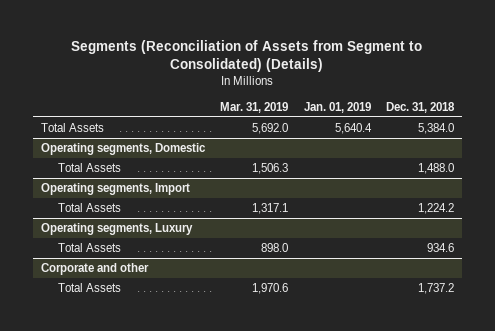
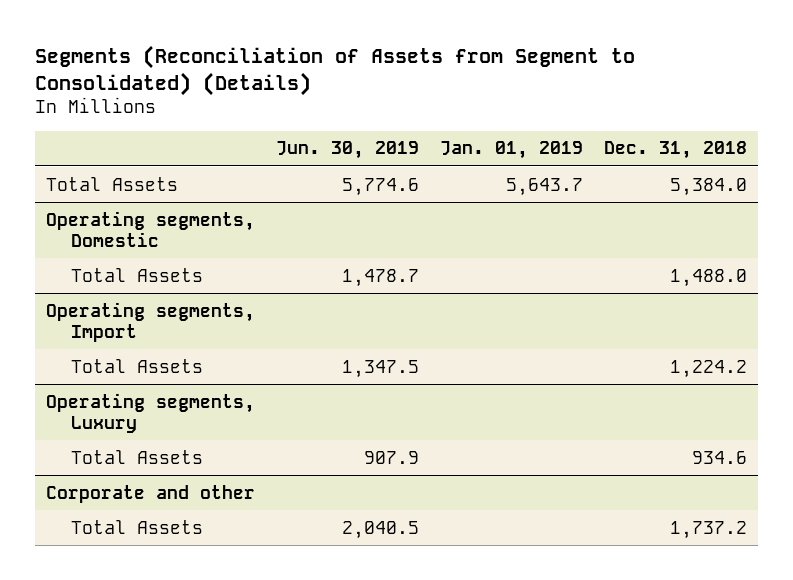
- | Mar. 31, 2019 | Jan. 01, 2019 | Dec. 31, 2018
+ | Jun. 30, 2019 | Jan. 01, 2019 | Dec. 31, 2018
- Total Assets | 5,692.0 | 5,640.4 | 5,384.0
+ Total Assets | 5,774.6 | 5,643.7 | 5,384.0

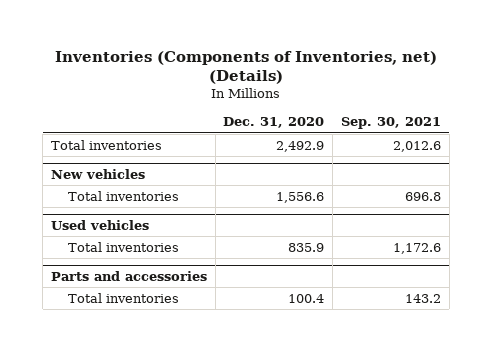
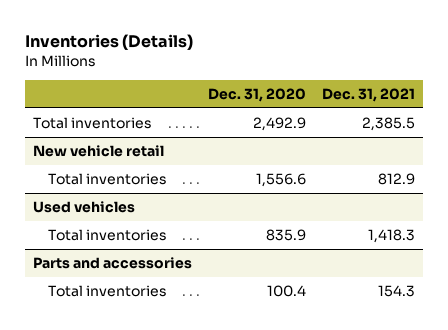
- Inventories (Components of Inventories, net) (Details)
+ Inventories (Details)
- | Dec. 31, 2020 | Sep. 30, 2021
+ | Dec. 31, 2020 | Dec. 31, 2021
- New vehicles
+ New vehicle retail

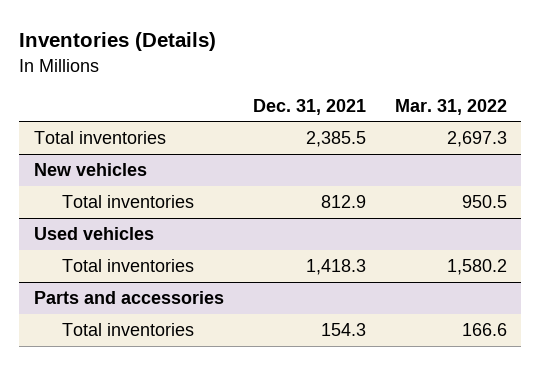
- | Dec. 31, 2020 | Dec. 31, 2021
+ | Dec. 31, 2021 | Mar. 31, 2022
- New vehicle retail
+ New vehicles

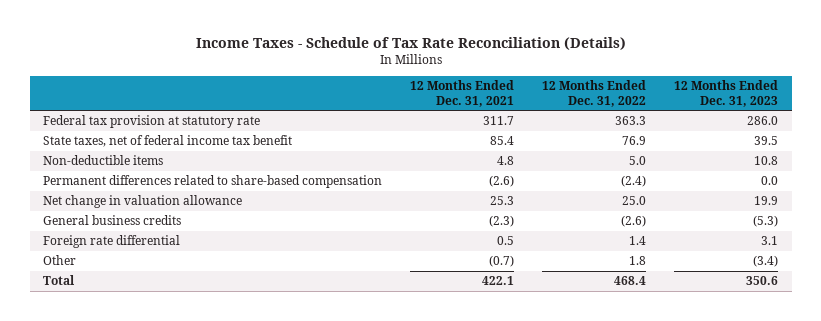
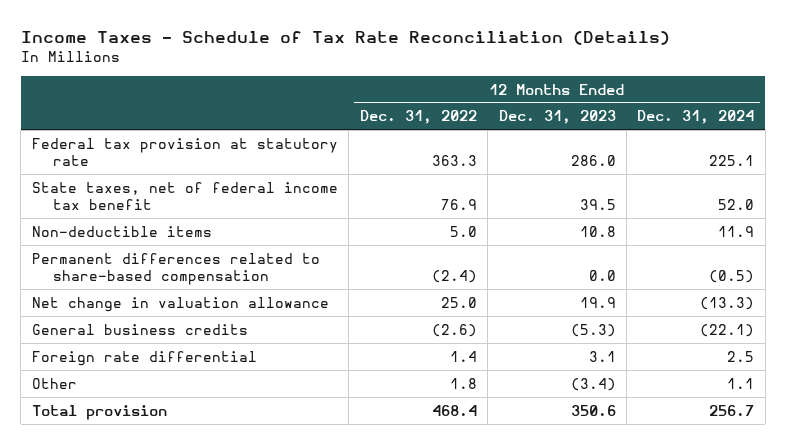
- | 12 Months Ended Dec. 31, 2021 | 12 Months Ended Dec. 31, 2022 | 12 Months Ended Dec. 31, 2023
+ | 12 Months Ended Dec. 31, 2022 | 12 Months Ended Dec. 31, 2023 | 12 Months Ended Dec. 31, 2024
- Total | 422.1 | 468.4 | 350.6
+ Total provision | 468.4 | 350.6 | 256.7

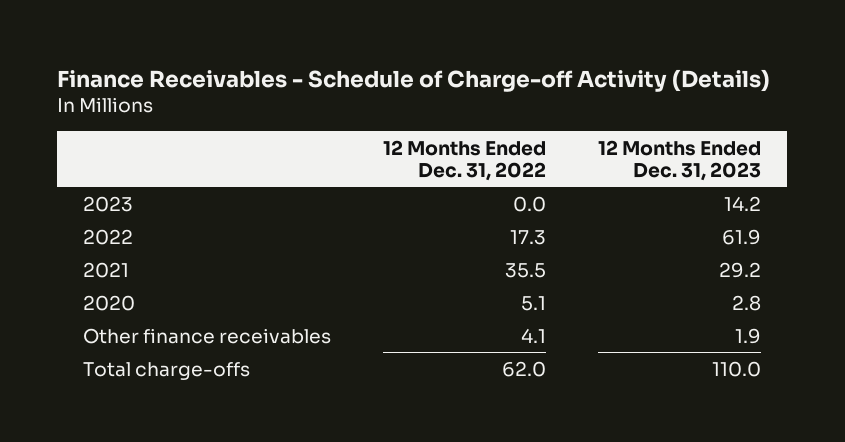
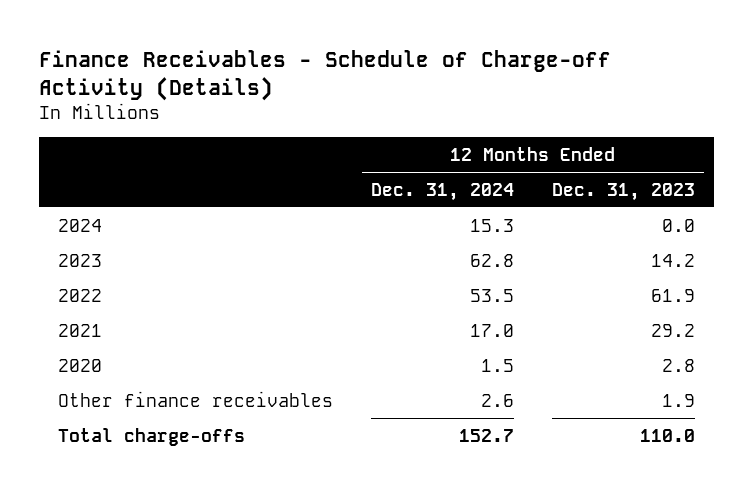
- | 12 Months Ended Dec. 31, 2022 | 12 Months Ended Dec. 31, 2023
+ | 12 Months Ended Dec. 31, 2024 | 12 Months Ended Dec. 31, 2023
+ 2024 | 15.3 | 0.0

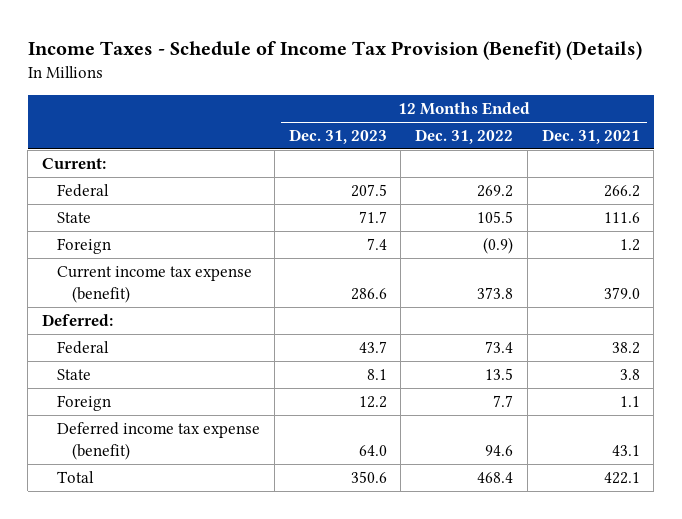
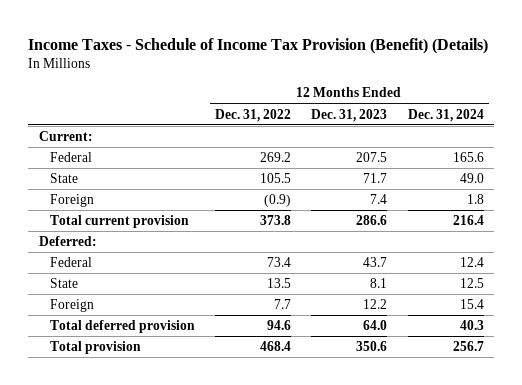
- | 12 Months Ended Dec. 31, 2023 | 12 Months Ended Dec. 31, 2022 | 12 Months Ended Dec. 31, 2021
+ | 12 Months Ended Dec. 31, 2022 | 12 Months Ended Dec. 31, 2023 | 12 Months Ended Dec. 31, 2024
- Current income tax expense (benefit) | 286.6 | 373.8 | 379.0
+ Total current provision | 373.8 | 286.6 | 216.4
- Deferred income tax expense (benefit) | 64.0 | 94.6 | 43.1
- Total | 350.6 | 468.4 | 422.1
+ Total deferred provision | 94.6 | 64.0 | 40.3
+ Total provision | 468.4 | 350.6 | 256.7

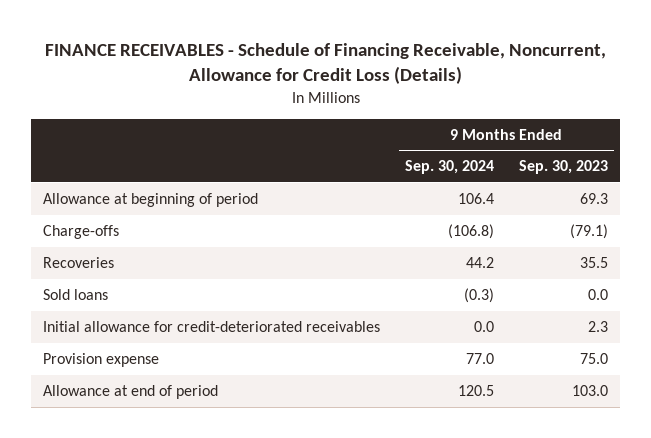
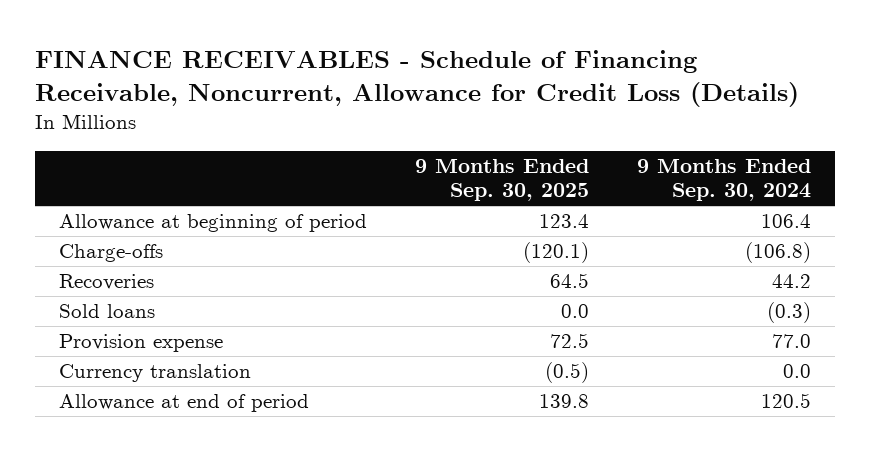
- | 9 Months Ended Sep. 30, 2024 | 9 Months Ended Sep. 30, 2023
+ | 9 Months Ended Sep. 30, 2025 | 9 Months Ended Sep. 30, 2024
- Initial allowance for credit-deteriorated receivables | 0.0 | 2.3
+ Currency translation | (0.5) | 0.0

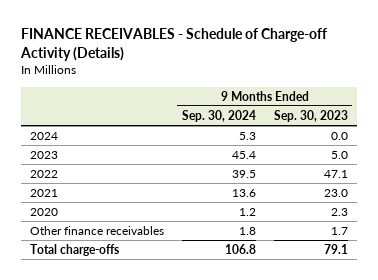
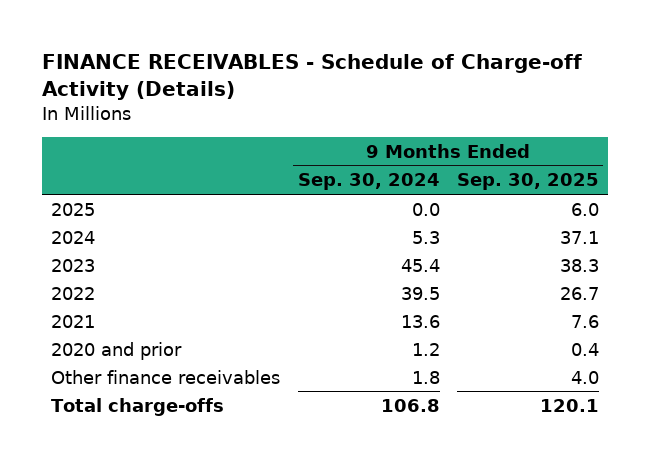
- | 9 Months Ended Sep. 30, 2024 | 9 Months Ended Sep. 30, 2023
+ | 9 Months Ended Sep. 30, 2024 | 9 Months Ended Sep. 30, 2025
+ 2025 | 0.0 | 6.0
- 2020 | 1.2 | 2.3
+ 2020 and prior | 1.2 | 0.4

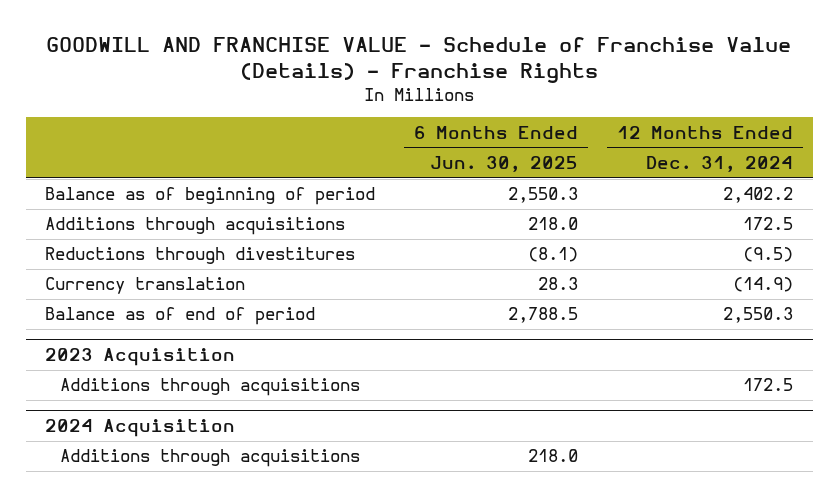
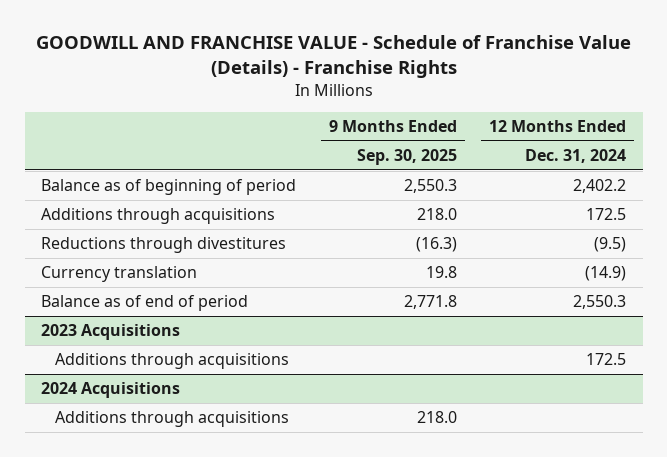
- | 6 Months Ended Jun. 30, 2025 | 12 Months Ended Dec. 31, 2024
+ | 9 Months Ended Sep. 30, 2025 | 12 Months Ended Dec. 31, 2024
- 2023 Acquisition
+ 2023 Acquisitions
- 2024 Acquisition
+ 2024 Acquisitions

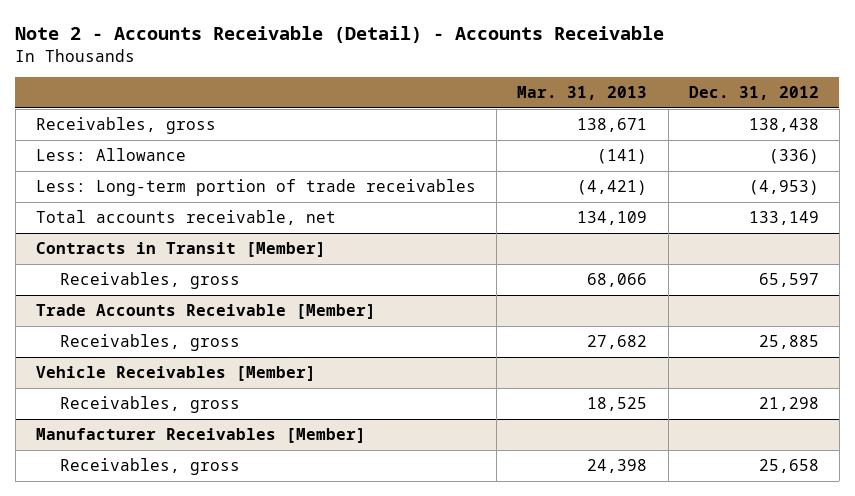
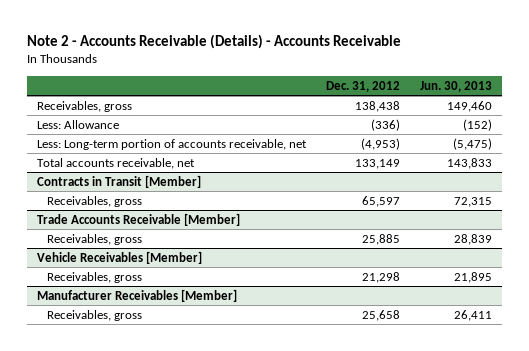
- Note 2 - Accounts Receivable (Detail) - Accounts Receivable
+ Note 2 - Accounts Receivable (Details) - Accounts Receivable
- | Mar. 31, 2013 | Dec. 31, 2012
+ | Dec. 31, 2012 | Jun. 30, 2013
- Less: Long-term portion of trade receivables | (4,421) | (4,953)
+ Less: Long-term portion of accounts receivable, net | (4,953) | (5,475)

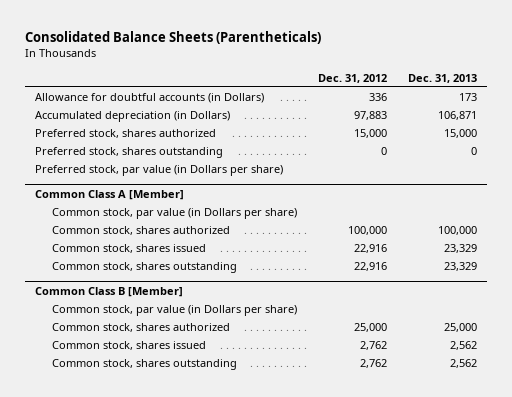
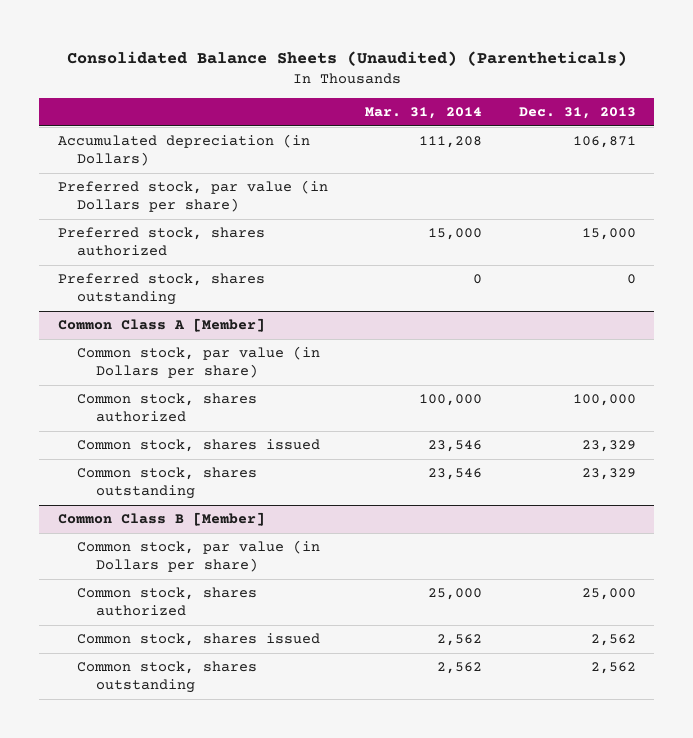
- Consolidated Balance Sheets (Parentheticals)
+ Consolidated Balance Sheets (Unaudited) (Parentheticals)
- | Dec. 31, 2012 | Dec. 31, 2013
+ | Mar. 31, 2014 | Dec. 31, 2013
- Allowance for doubtful accounts (in Dollars) | 336 | 173
moved up: Preferred stock, par value (in Dollars per share)

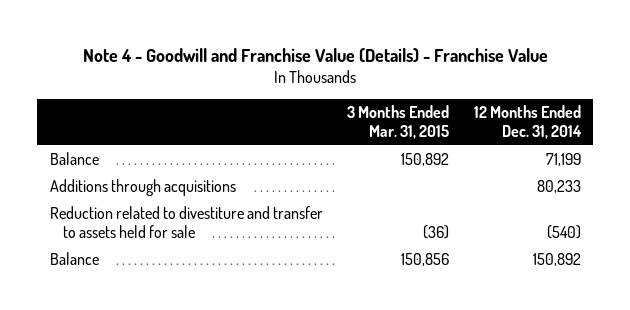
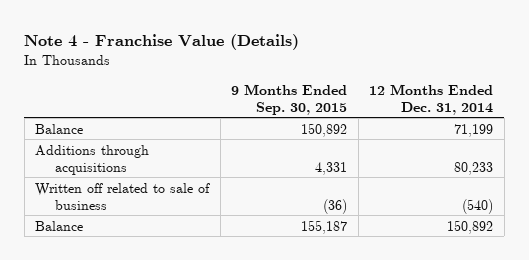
- Note 4 - Goodwill and Franchise Value (Details) - Franchise Value
+ Note 4 - Franchise Value (Details)
- | 3 Months Ended Mar. 31, 2015 | 12 Months Ended Dec. 31, 2014
+ | 9 Months Ended Sep. 30, 2015 | 12 Months Ended Dec. 31, 2014
- Reduction related to divestiture and transfer to assets held for sale | (36) | (540)
+ Written off related to sale of business | (36) | (540)

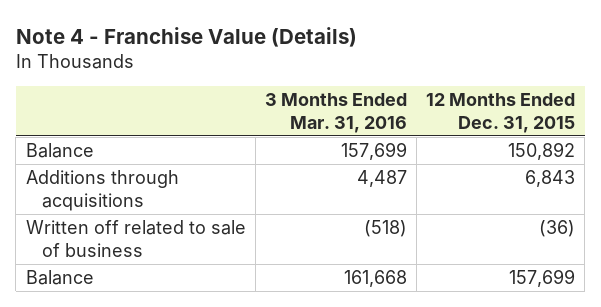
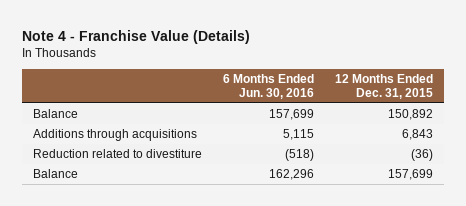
- | 3 Months Ended Mar. 31, 2016 | 12 Months Ended Dec. 31, 2015
+ | 6 Months Ended Jun. 30, 2016 | 12 Months Ended Dec. 31, 2015
- Written off related to sale of business | (518) | (36)
+ Reduction related to divestiture | (518) | (36)

